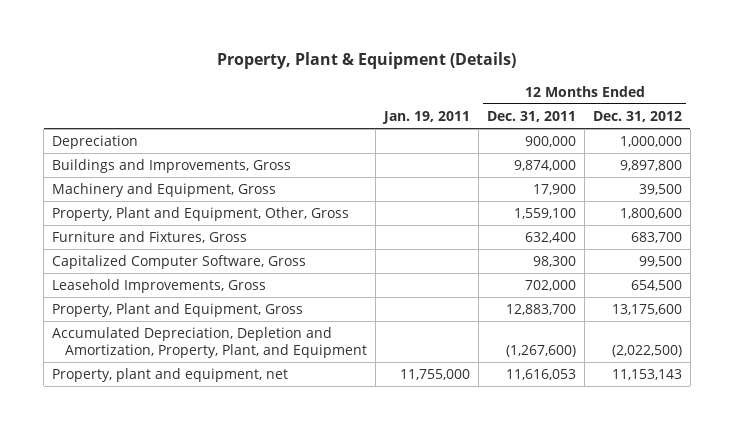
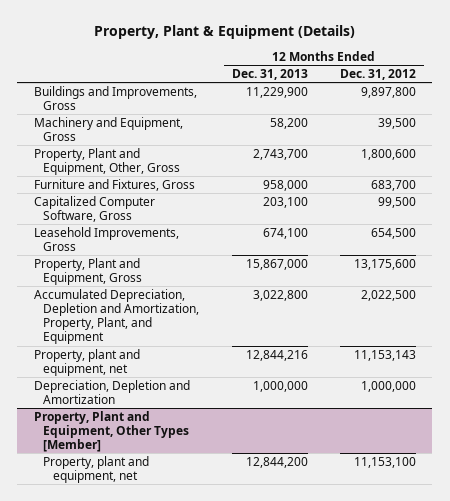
- | Jan. 19, 2011 | 12 Months Ended Dec. 31, 2011 | 12 Months Ended Dec. 31, 2012
+ | 12 Months Ended Dec. 31, 2013 | 12 Months Ended Dec. 31, 2012
- Depreciation | | 900,000 | 1,000,000
- Accumulated Depreciation, Depletion and Amortization, Property, Plant, and Equipment | | (1,267,600) | (2,022,500)
+ Accumulated Depreciation, Depletion and Amortization, Property, Plant, and Equipment | 3,022,800 | 2,022,500
+ Depreciation, Depletion and Amortization | 1,000,000 | 1,000,000
+ Property, Plant and Equipment, Other Types [Member]
+ Property, plant and equipment, net | 12,844,200 | 11,153,100

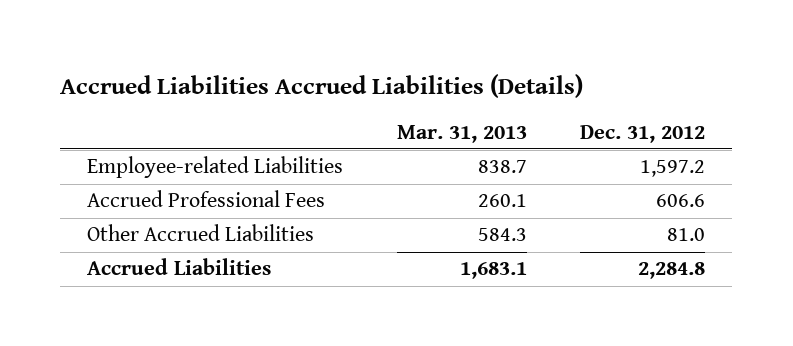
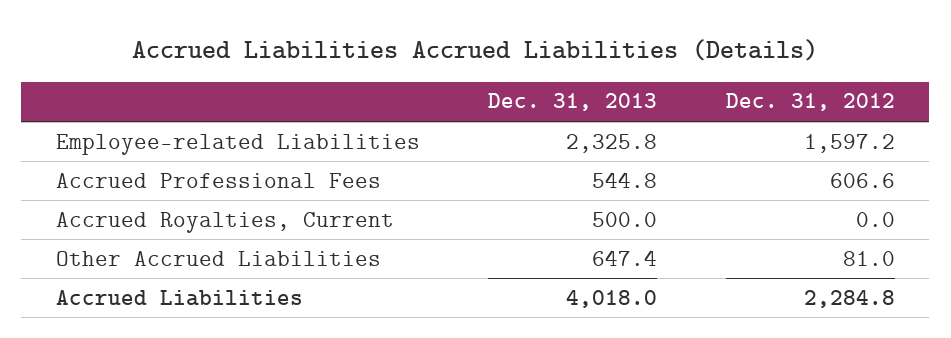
- | Mar. 31, 2013 | Dec. 31, 2012
+ | Dec. 31, 2013 | Dec. 31, 2012
+ Accrued Royalties, Current | 500.0 | 0.0

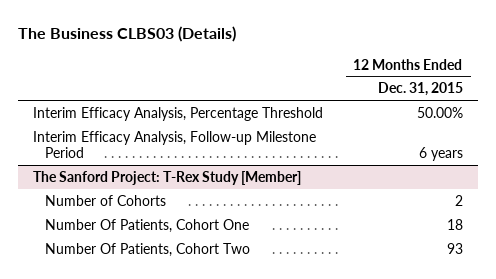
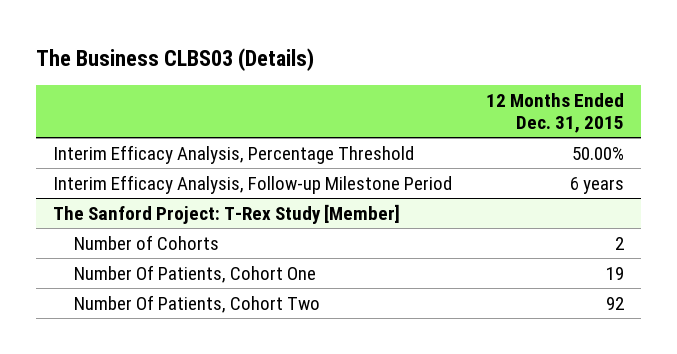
@ The Sanford Project: T-Rex Study [Member]
- Number Of Patients, Cohort One | 18
- Number Of Patients, Cohort Two | 93
+ Number Of Patients, Cohort One | 19
+ Number Of Patients, Cohort Two | 92

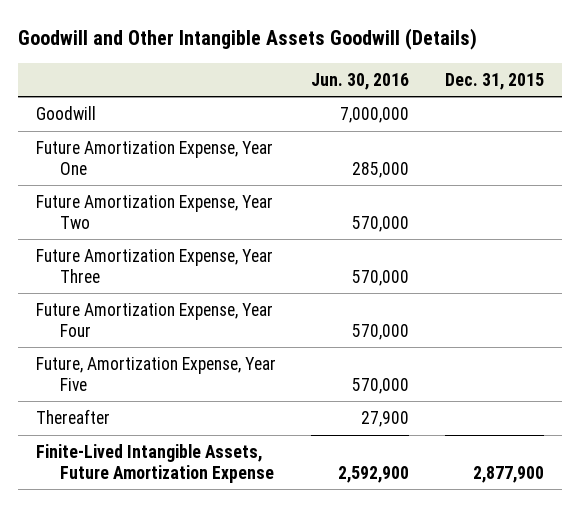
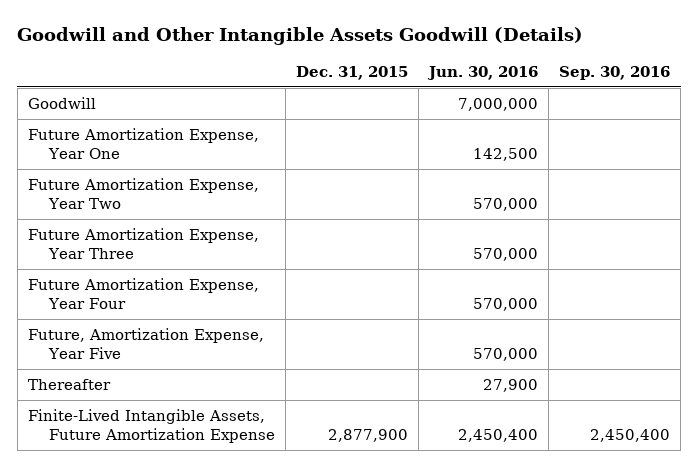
- | Jun. 30, 2016 | Dec. 31, 2015
+ | Dec. 31, 2015 | Jun. 30, 2016 | Sep. 30, 2016
- Future Amortization Expense, Year One | 285,000 |
+ Future Amortization Expense, Year One | | 142,500 |
- Finite-Lived Intangible Assets, Future Amortization Expense | 2,592,900 | 2,877,900
+ Finite-Lived Intangible Assets, Future Amortization Expense | 2,877,900 | 2,450,400 | 2,450,400

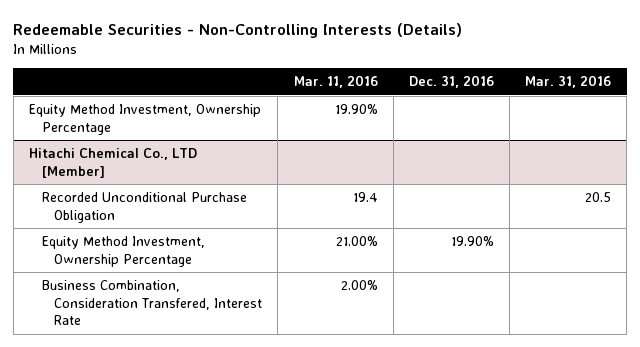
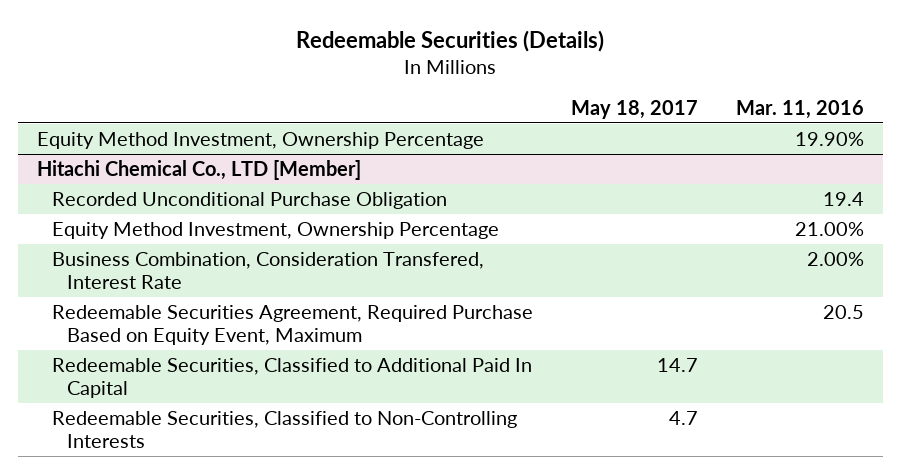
- Redeemable Securities - Non-Controlling Interests (Details)
+ Redeemable Securities (Details)
- | Mar. 11, 2016 | Dec. 31, 2016 | Mar. 31, 2016
+ | May 18, 2017 | Mar. 11, 2016
@ Hitachi Chemical Co., LTD [Member]
+ Redeemable Securities Agreement, Required Purchase Based on Equity Event, Maximum | | 20.5
+ Redeemable Securities, Classified to Additional Paid In Capital | 14.7 |
+ Redeemable Securities, Classified to Non-Controlling Interests | 4.7 |

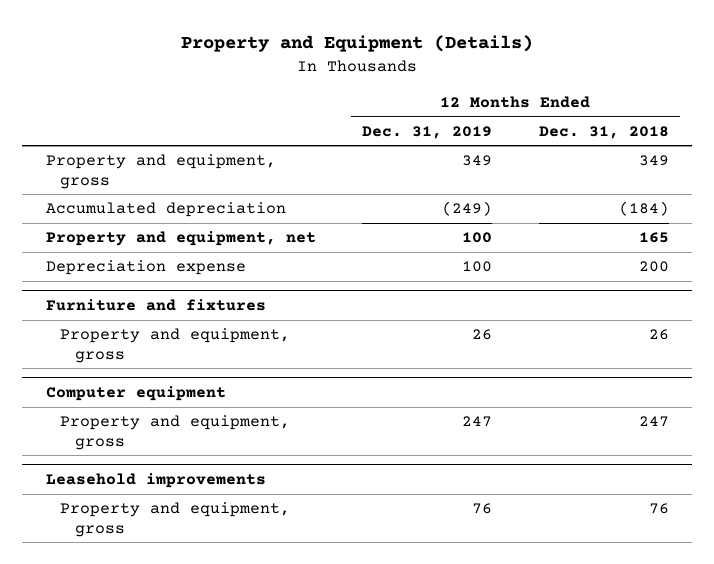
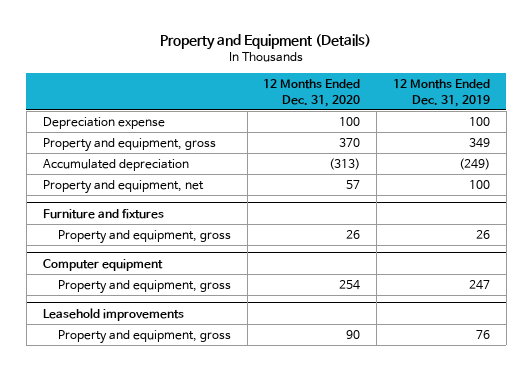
- | 12 Months Ended Dec. 31, 2019 | 12 Months Ended Dec. 31, 2018
+ | 12 Months Ended Dec. 31, 2020 | 12 Months Ended Dec. 31, 2019
moved up: Depreciation expense | 100 | 100

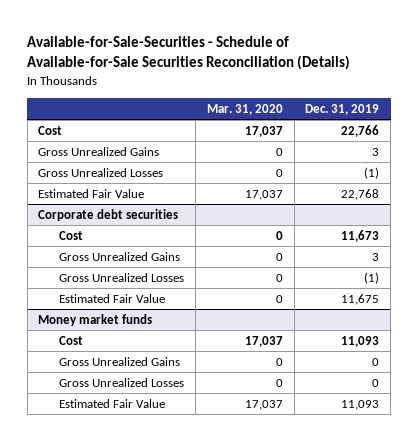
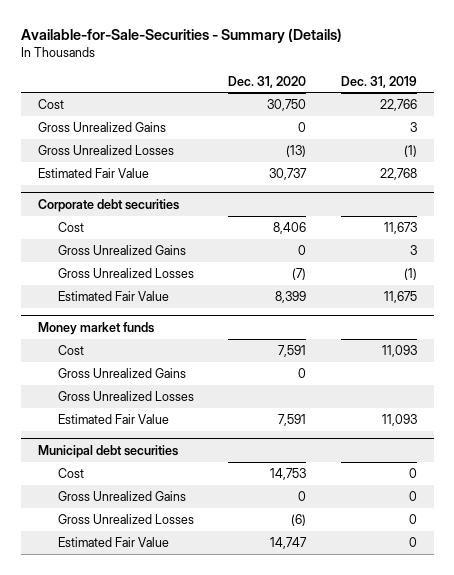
- Available-for-Sale-Securities - Schedule of Available-for-Sale Securities Reconciliation (Details)
+ Available-for-Sale-Securities - Summary (Details)
- | Mar. 31, 2020 | Dec. 31, 2019
+ | Dec. 31, 2020 | Dec. 31, 2019
@ Money market funds
+ Gross Unrealized Gains | 0 |
+ Gross Unrealized Losses
moved up: Estimated Fair Value | 7,591 | 11,093
+ Municipal debt securities
+ Cost | 14,753 | 0
+ Estimated Fair Value | 14,747 | 0

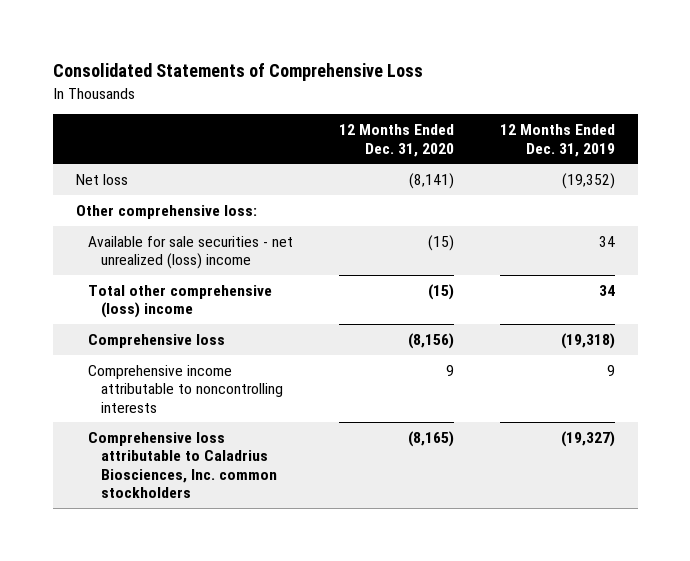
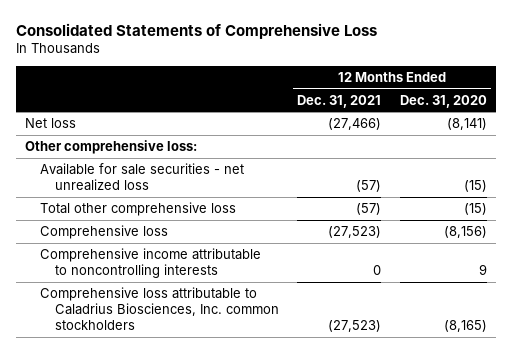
- | 12 Months Ended Dec. 31, 2020 | 12 Months Ended Dec. 31, 2019
+ | 12 Months Ended Dec. 31, 2021 | 12 Months Ended Dec. 31, 2020
- Available for sale securities - net unrealized (loss) income | (15) | 34
- Total other comprehensive (loss) income | (15) | 34
+ Available for sale securities - net unrealized loss | (57) | (15)
+ Total other comprehensive loss | (57) | (15)

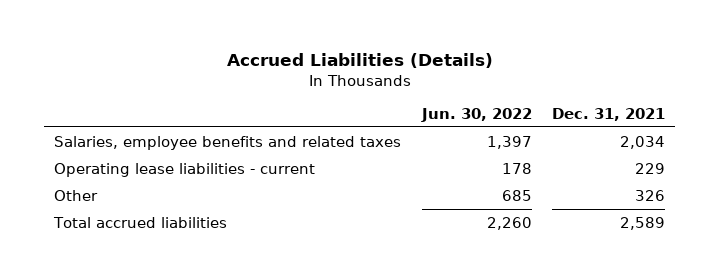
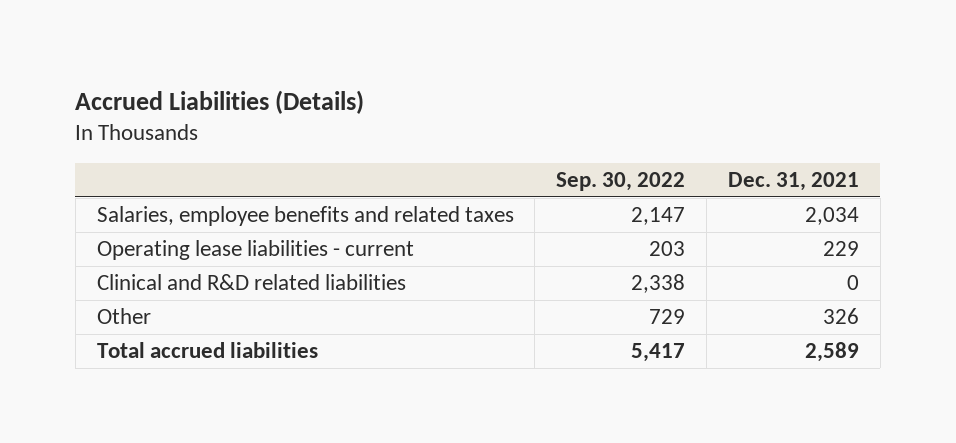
- | Jun. 30, 2022 | Dec. 31, 2021
+ | Sep. 30, 2022 | Dec. 31, 2021
+ Clinical and R&D related liabilities | 2,338 | 0

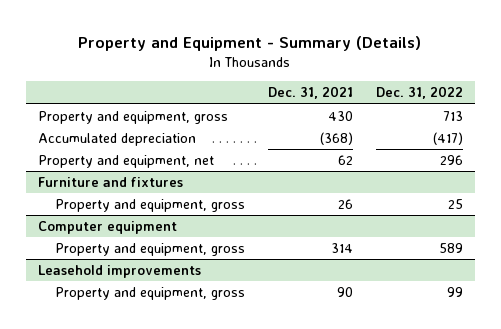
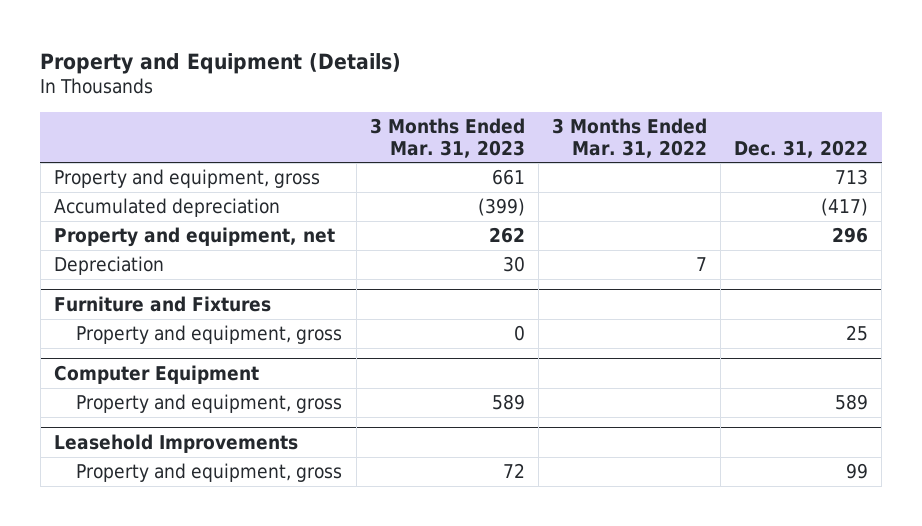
- Property and Equipment - Summary (Details)
+ Property and Equipment (Details)
- | Dec. 31, 2021 | Dec. 31, 2022
+ | 3 Months Ended Mar. 31, 2023 | 3 Months Ended Mar. 31, 2022 | Dec. 31, 2022
- Furniture and fixtures
+ Depreciation | 30 | 7 |
+ Furniture and Fixtures
- Computer equipment
+ Computer Equipment
- Leasehold improvements
+ Leasehold Improvements

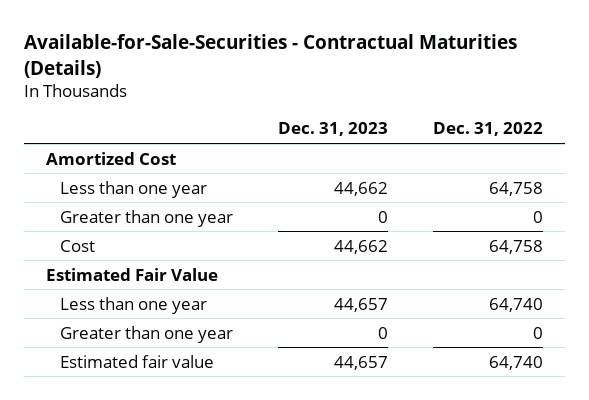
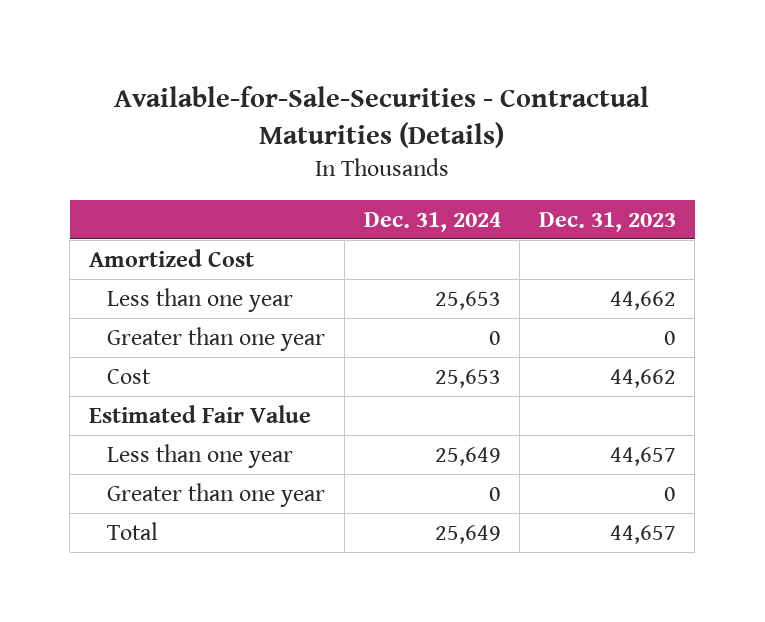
- | Dec. 31, 2023 | Dec. 31, 2022
+ | Dec. 31, 2024 | Dec. 31, 2023
- Estimated fair value | 44,657 | 64,740
+ Total | 25,649 | 44,657

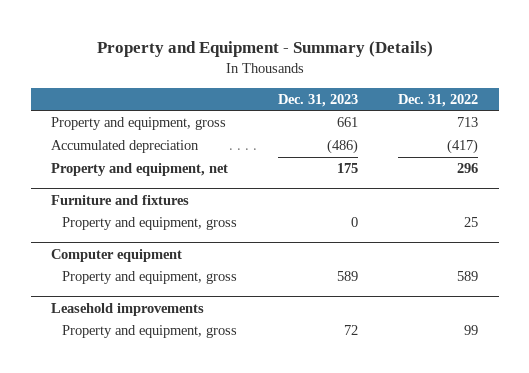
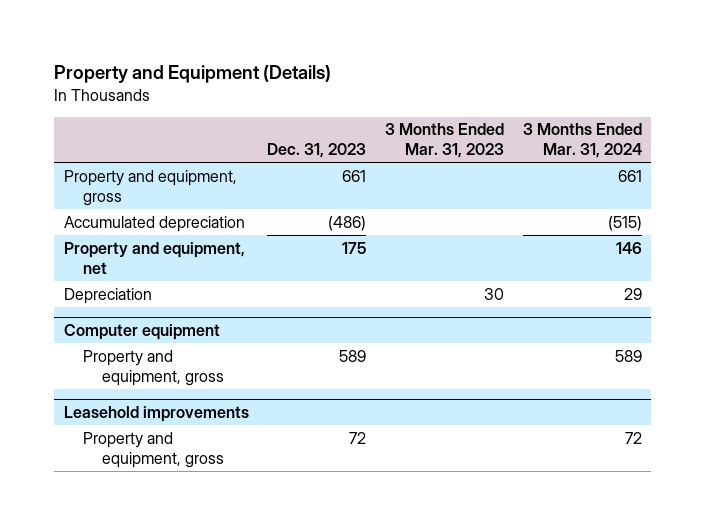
- Property and Equipment - Summary (Details)
+ Property and Equipment (Details)
- | Dec. 31, 2023 | Dec. 31, 2022
+ | Dec. 31, 2023 | 3 Months Ended Mar. 31, 2023 | 3 Months Ended Mar. 31, 2024
- Furniture and fixtures
- Property and equipment, gross | 0 | 25
+ Depreciation | | 30 | 29

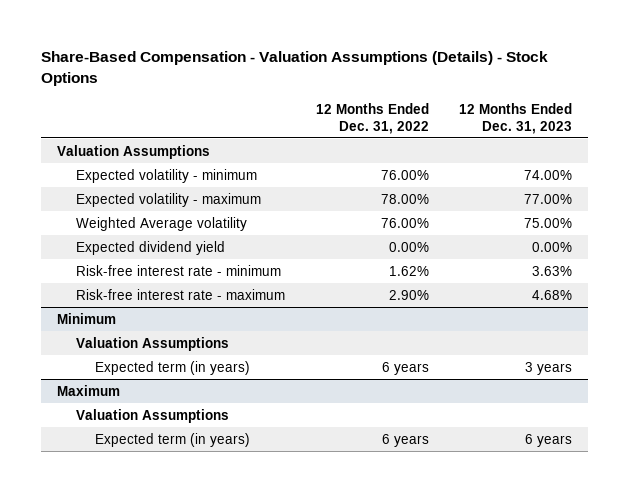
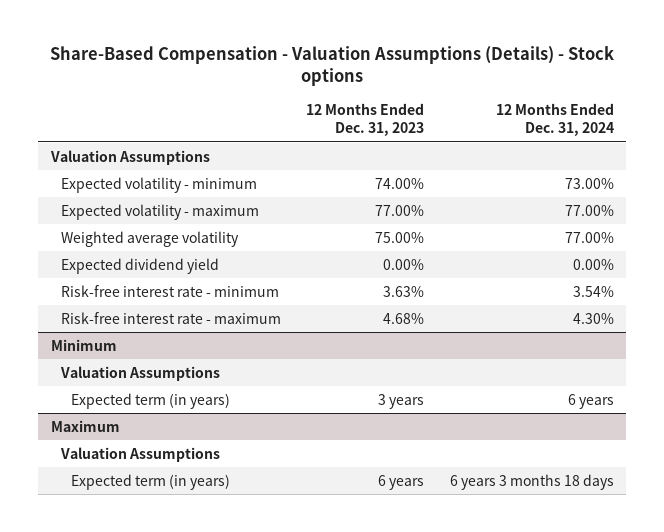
- Share-Based Compensation - Valuation Assumptions (Details) - Stock Options
+ Share-Based Compensation - Valuation Assumptions (Details) - Stock options
- | 12 Months Ended Dec. 31, 2022 | 12 Months Ended Dec. 31, 2023
+ | 12 Months Ended Dec. 31, 2023 | 12 Months Ended Dec. 31, 2024
- Weighted Average volatility | 76.00% | 75.00%
+ Weighted average volatility | 75.00% | 77.00%

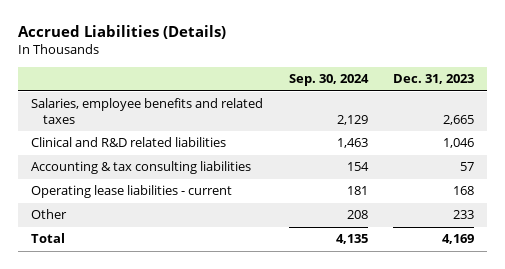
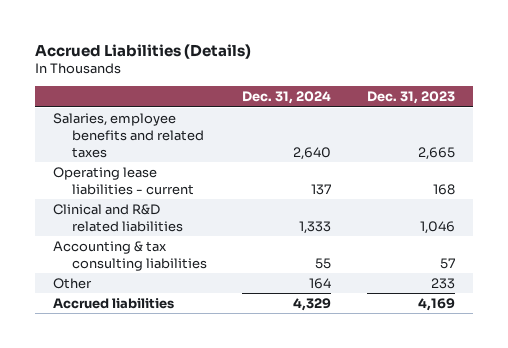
- | Sep. 30, 2024 | Dec. 31, 2023
+ | Dec. 31, 2024 | Dec. 31, 2023
moved up: Operating lease liabilities - current | 137 | 168
- Total | 4,135 | 4,169
+ Accrued liabilities | 4,329 | 4,169

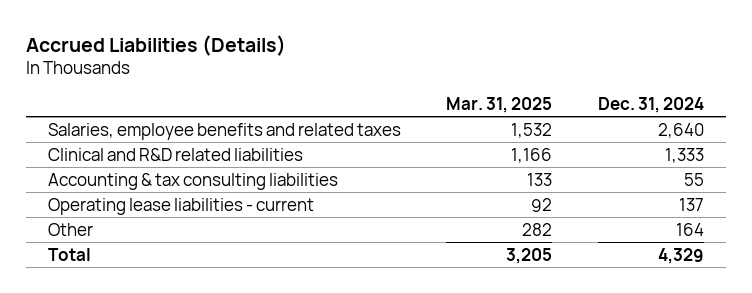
- | Dec. 31, 2024 | Dec. 31, 2023
+ | Mar. 31, 2025 | Dec. 31, 2024
moved down: Operating lease liabilities - current | 92 | 137
- Accrued liabilities | 4,329 | 4,169
+ Total | 3,205 | 4,329

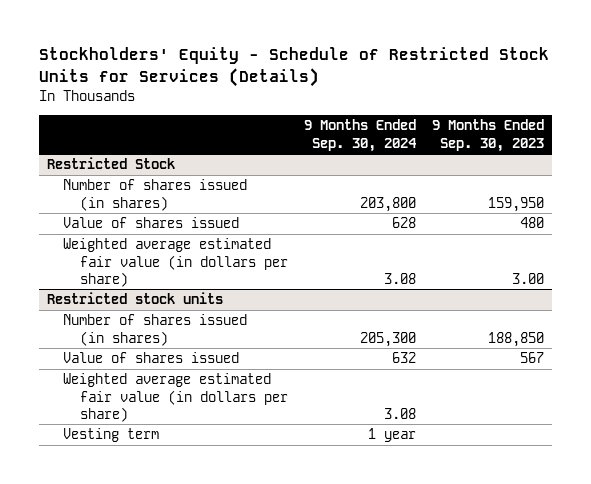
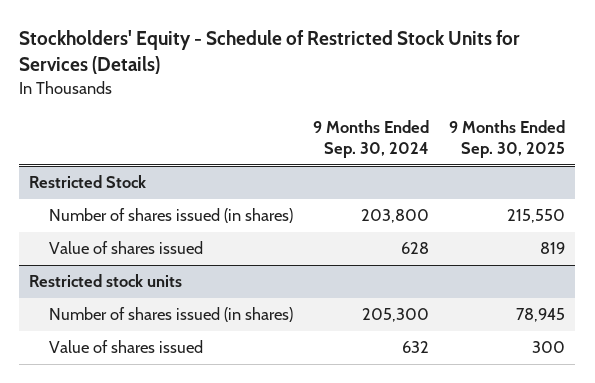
- | 9 Months Ended Sep. 30, 2024 | 9 Months Ended Sep. 30, 2023
+ | 9 Months Ended Sep. 30, 2024 | 9 Months Ended Sep. 30, 2025
@ Restricted Stock
- Weighted average estimated fair value (in dollars per share) | 3.08 | 3.00
@ Restricted stock units
- Weighted average estimated fair value (in dollars per share) | 3.08 |
- Vesting term | 1 year |

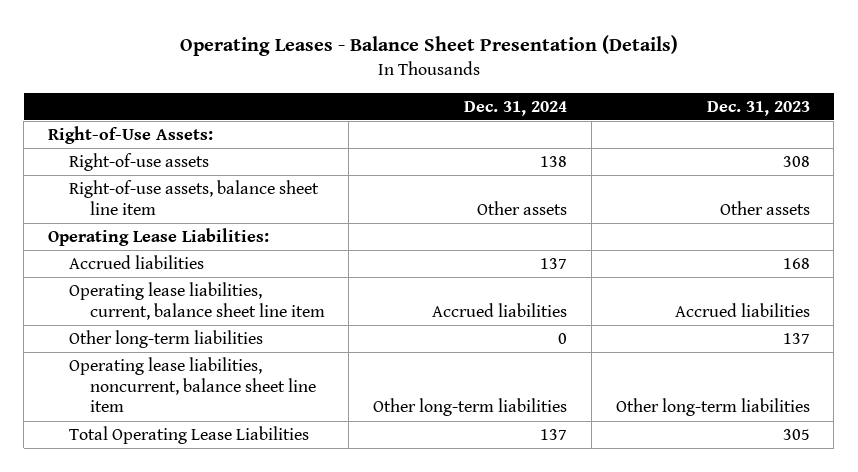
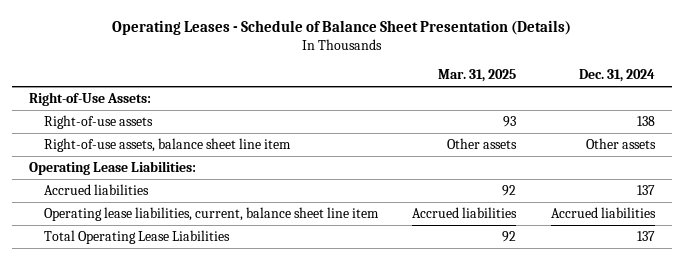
- Operating Leases - Balance Sheet Presentation (Details)
+ Operating Leases - Schedule of Balance Sheet Presentation (Details)
- | Dec. 31, 2024 | Dec. 31, 2023
+ | Mar. 31, 2025 | Dec. 31, 2024
- Other long-term liabilities | 0 | 137
- Operating lease liabilities, noncurrent, balance sheet line item | Other long-term liabilities | Other long-term liabilities

